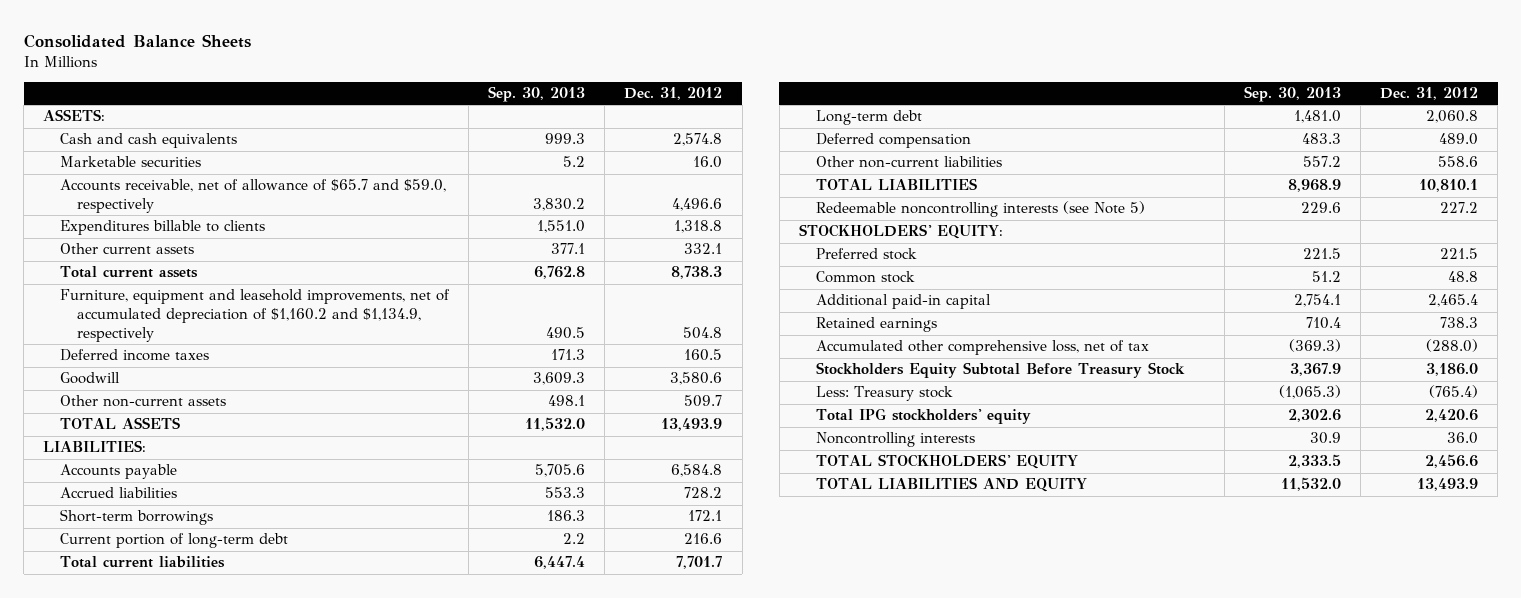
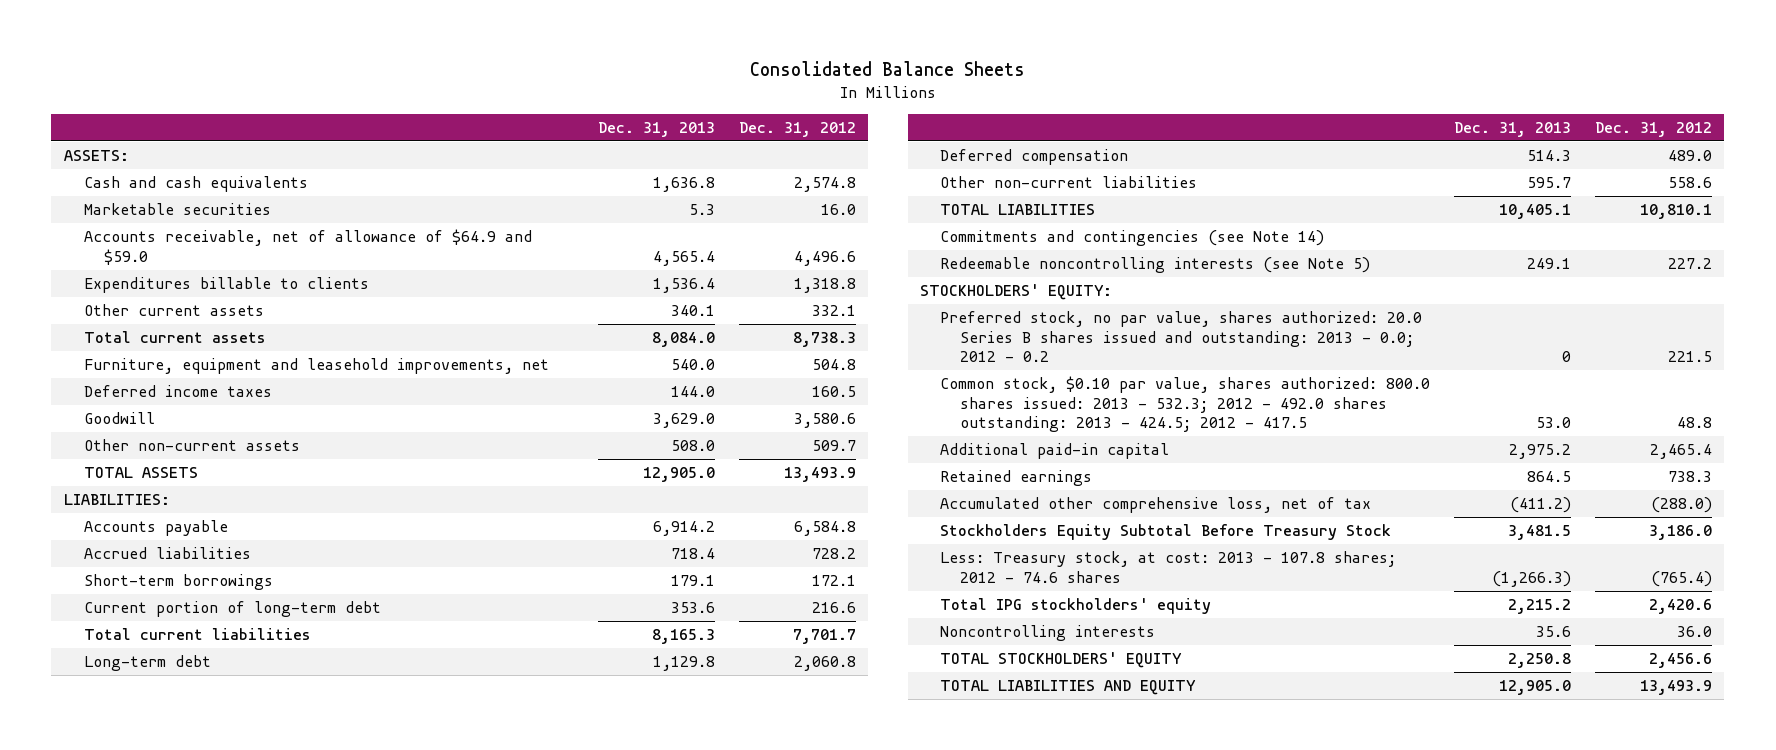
- | Sep. 30, 2013 | Dec. 31, 2012
+ | Dec. 31, 2013 | Dec. 31, 2012
- Accounts receivable, net of allowance of $65.7 and $59.0, respectively | 3,830.2 | 4,496.6
+ Accounts receivable, net of allowance of $64.9 and $59.0 | 4,565.4 | 4,496.6
- Furniture, equipment and leasehold improvements, net of accumulated depreciation of $1,160.2 and $1,134.9, respectively | 490.5 | 504.8
+ Furniture, equipment and leasehold improvements, net | 540.0 | 504.8
+ Commitments and contingencies (see Note 14)
- Preferred stock | 221.5 | 221.5
- Common stock | 51.2 | 48.8
+ Preferred stock, no par value, shares authorized: 20.0 Series B shares issued and outstanding: 2013 - 0.0; 2012 - 0.2 | 0 | 221.5
+ Common stock, $0.10 par value, shares authorized: 800.0 shares issued: 2013 - 532.3; 2012 - 492.0 shares outstanding: 2013 - 424.5; 2012 - 417.5 | 53.0 | 48.8
- Less: Treasury stock | (1,065.3) | (765.4)
+ Less: Treasury stock, at cost: 2013 - 107.8 shares; 2012 - 74.6 shares | (1,266.3) | (765.4)

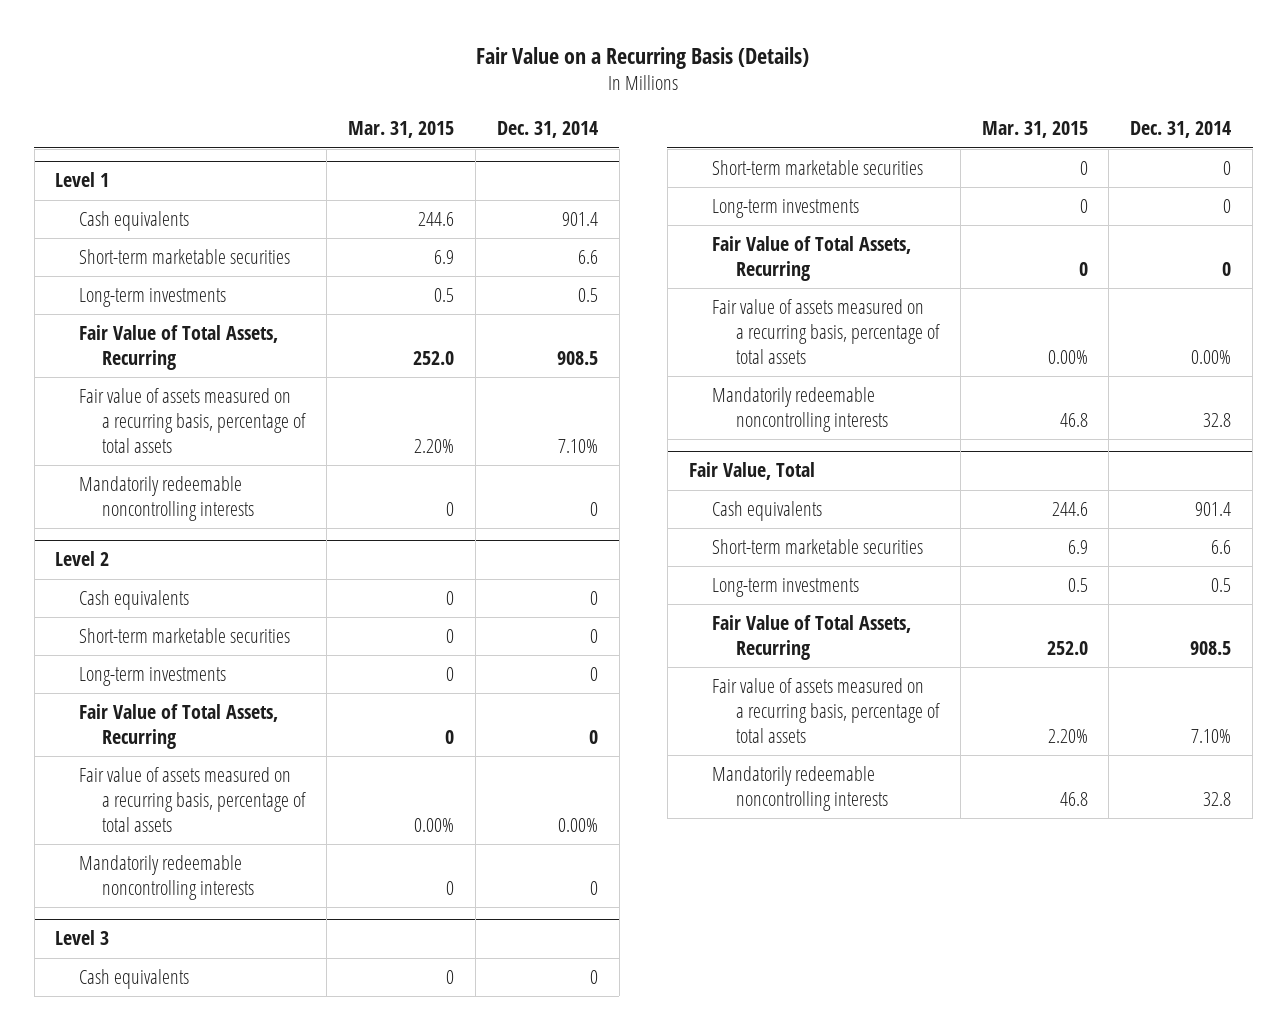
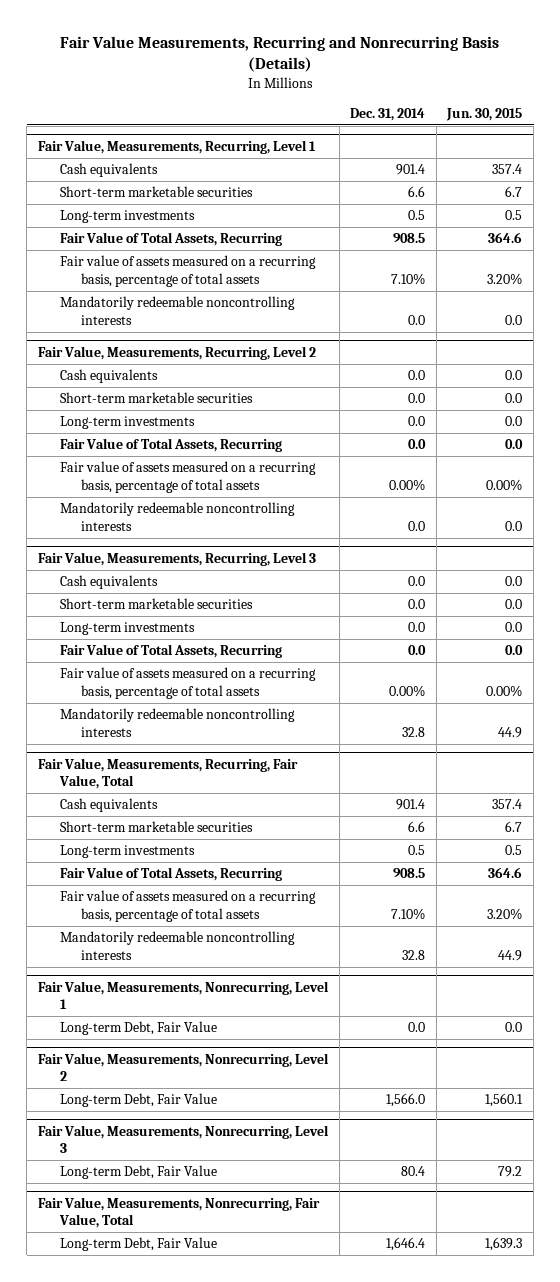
- Fair Value on a Recurring Basis (Details)
+ Fair Value Measurements, Recurring and Nonrecurring Basis (Details)
- | Mar. 31, 2015 | Dec. 31, 2014
+ | Dec. 31, 2014 | Jun. 30, 2015
- Level 1
+ Fair Value, Measurements, Recurring, Level 1
- Mandatorily redeemable noncontrolling interests | 0 | 0
- Level 2
- Cash equivalents | 0 | 0
- Short-term marketable securities | 0 | 0
- Long-term investments | 0 | 0
- Fair Value of Total Assets, Recurring | 0 | 0
+ Mandatorily redeemable noncontrolling interests | 0.0 | 0.0
+ Fair Value, Measurements, Recurring, Level 2
+ Cash equivalents | 0.0 | 0.0
+ Short-term marketable securities | 0.0 | 0.0
+ Long-term investments | 0.0 | 0.0
+ Fair Value of Total Assets, Recurring | 0.0 | 0.0
- Mandatorily redeemable noncontrolling interests | 0 | 0
- Level 3
- Cash equivalents | 0 | 0
- Short-term marketable securities | 0 | 0
- Long-term investments | 0 | 0
- Fair Value of Total Assets, Recurring | 0 | 0
+ Mandatorily redeemable noncontrolling interests | 0.0 | 0.0
+ Fair Value, Measurements, Recurring, Level 3
+ Cash equivalents | 0.0 | 0.0
+ Short-term marketable securities | 0.0 | 0.0
+ Long-term investments | 0.0 | 0.0
+ Fair Value of Total Assets, Recurring | 0.0 | 0.0
- Fair Value, Total
+ Fair Value, Measurements, Recurring, Fair Value, Total
+ Fair Value, Measurements, Nonrecurring, Level 1
+ Long-term Debt, Fair Value | 0.0 | 0.0
+ Fair Value, Measurements, Nonrecurring, Level 2
+ Long-term Debt, Fair Value | 1,566.0 | 1,560.1
+ Fair Value, Measurements, Nonrecurring, Level 3
+ Long-term Debt, Fair Value | 80.4 | 79.2
+ Fair Value, Measurements, Nonrecurring, Fair Value, Total
+ Long-term Debt, Fair Value | 1,646.4 | 1,639.3

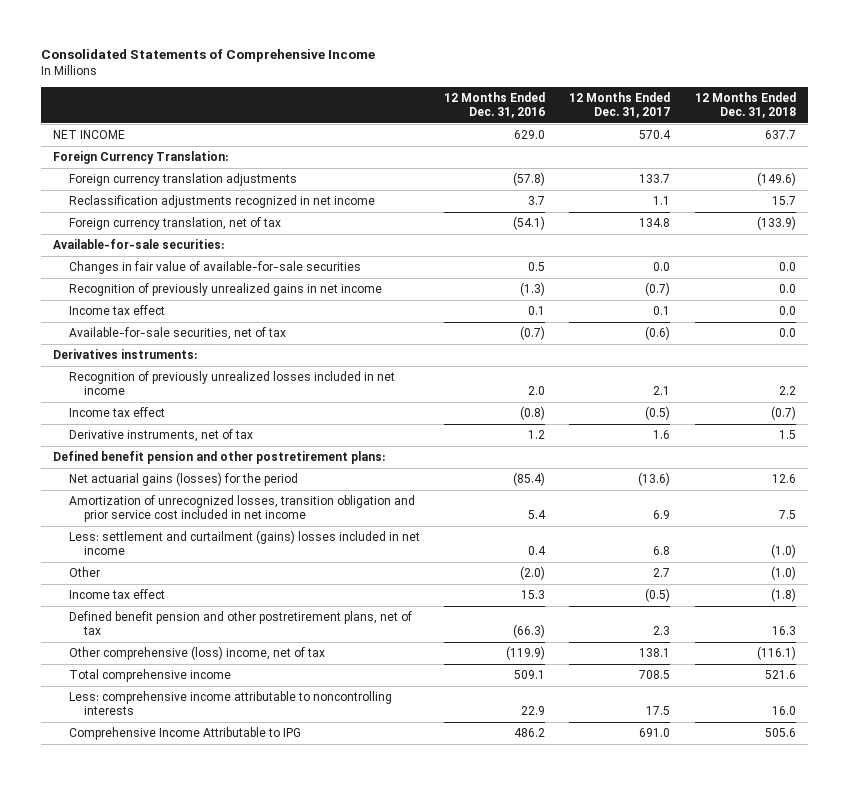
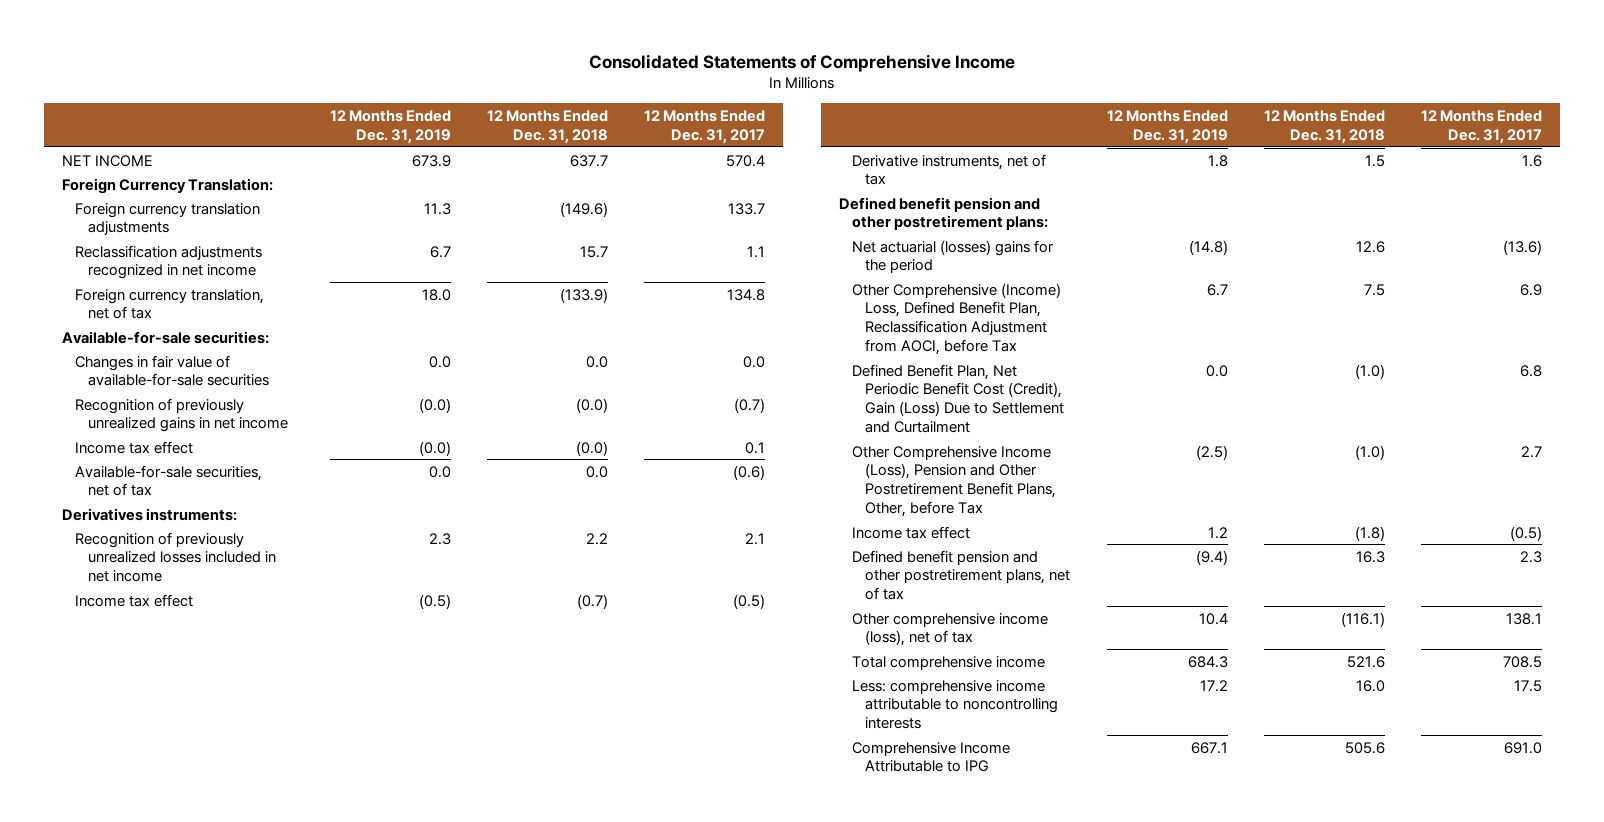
- | 12 Months Ended Dec. 31, 2016 | 12 Months Ended Dec. 31, 2017 | 12 Months Ended Dec. 31, 2018
+ | 12 Months Ended Dec. 31, 2019 | 12 Months Ended Dec. 31, 2018 | 12 Months Ended Dec. 31, 2017
- Recognition of previously unrealized gains in net income | (1.3) | (0.7) | 0.0
- Income tax effect | 0.1 | 0.1 | 0.0
+ Recognition of previously unrealized gains in net income | (0.0) | (0.0) | (0.7)
+ Income tax effect | (0.0) | (0.0) | 0.1
- Net actuarial gains (losses) for the period | (85.4) | (13.6) | 12.6
- Amortization of unrecognized losses, transition obligation and prior service cost included in net income | 5.4 | 6.9 | 7.5
- Less: settlement and curtailment (gains) losses included in net income | 0.4 | 6.8 | (1.0)
- Other | (2.0) | 2.7 | (1.0)
+ Net actuarial (losses) gains for the period | (14.8) | 12.6 | (13.6)
+ Other Comprehensive (Income) Loss, Defined Benefit Plan, Reclassification Adjustment from AOCI, before Tax | 6.7 | 7.5 | 6.9
+ Defined Benefit Plan, Net Periodic Benefit Cost (Credit), Gain (Loss) Due to Settlement and Curtailment | 0.0 | (1.0) | 6.8
+ Other Comprehensive Income (Loss), Pension and Other Postretirement Benefit Plans, Other, before Tax | (2.5) | (1.0) | 2.7
- Other comprehensive (loss) income, net of tax | (119.9) | 138.1 | (116.1)
+ Other comprehensive income (loss), net of tax | 10.4 | (116.1) | 138.1

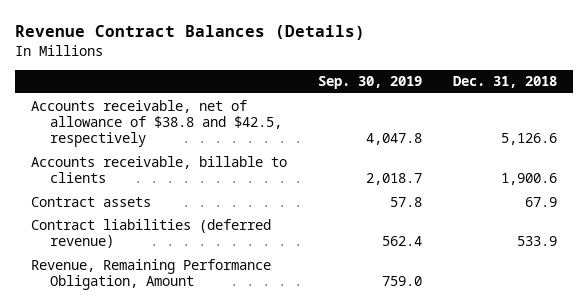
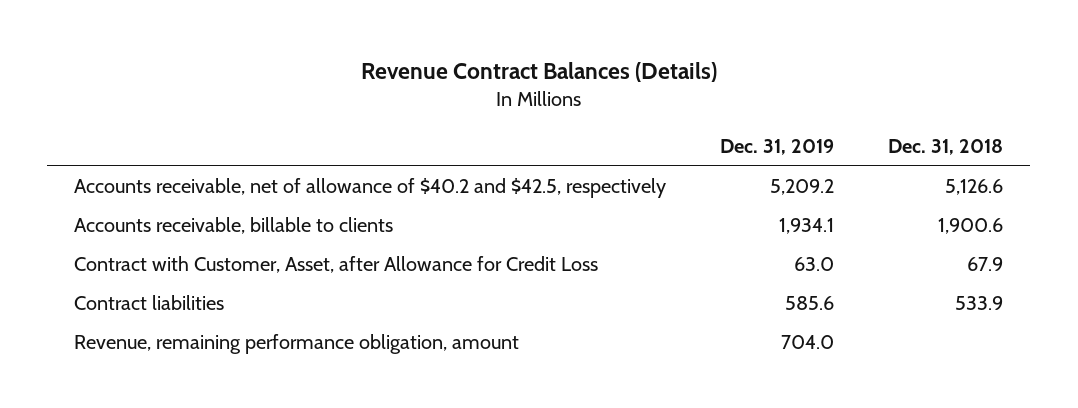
- | Sep. 30, 2019 | Dec. 31, 2018
+ | Dec. 31, 2019 | Dec. 31, 2018
- Accounts receivable, net of allowance of $38.8 and $42.5, respectively | 4,047.8 | 5,126.6
+ Accounts receivable, net of allowance of $40.2 and $42.5, respectively | 5,209.2 | 5,126.6
- Contract assets | 57.8 | 67.9
- Contract liabilities (deferred revenue) | 562.4 | 533.9
- Revenue, Remaining Performance Obligation, Amount | 759.0 |
+ Contract with Customer, Asset, after Allowance for Credit Loss | 63.0 | 67.9
+ Contract liabilities | 585.6 | 533.9
+ Revenue, remaining performance obligation, amount | 704.0 |

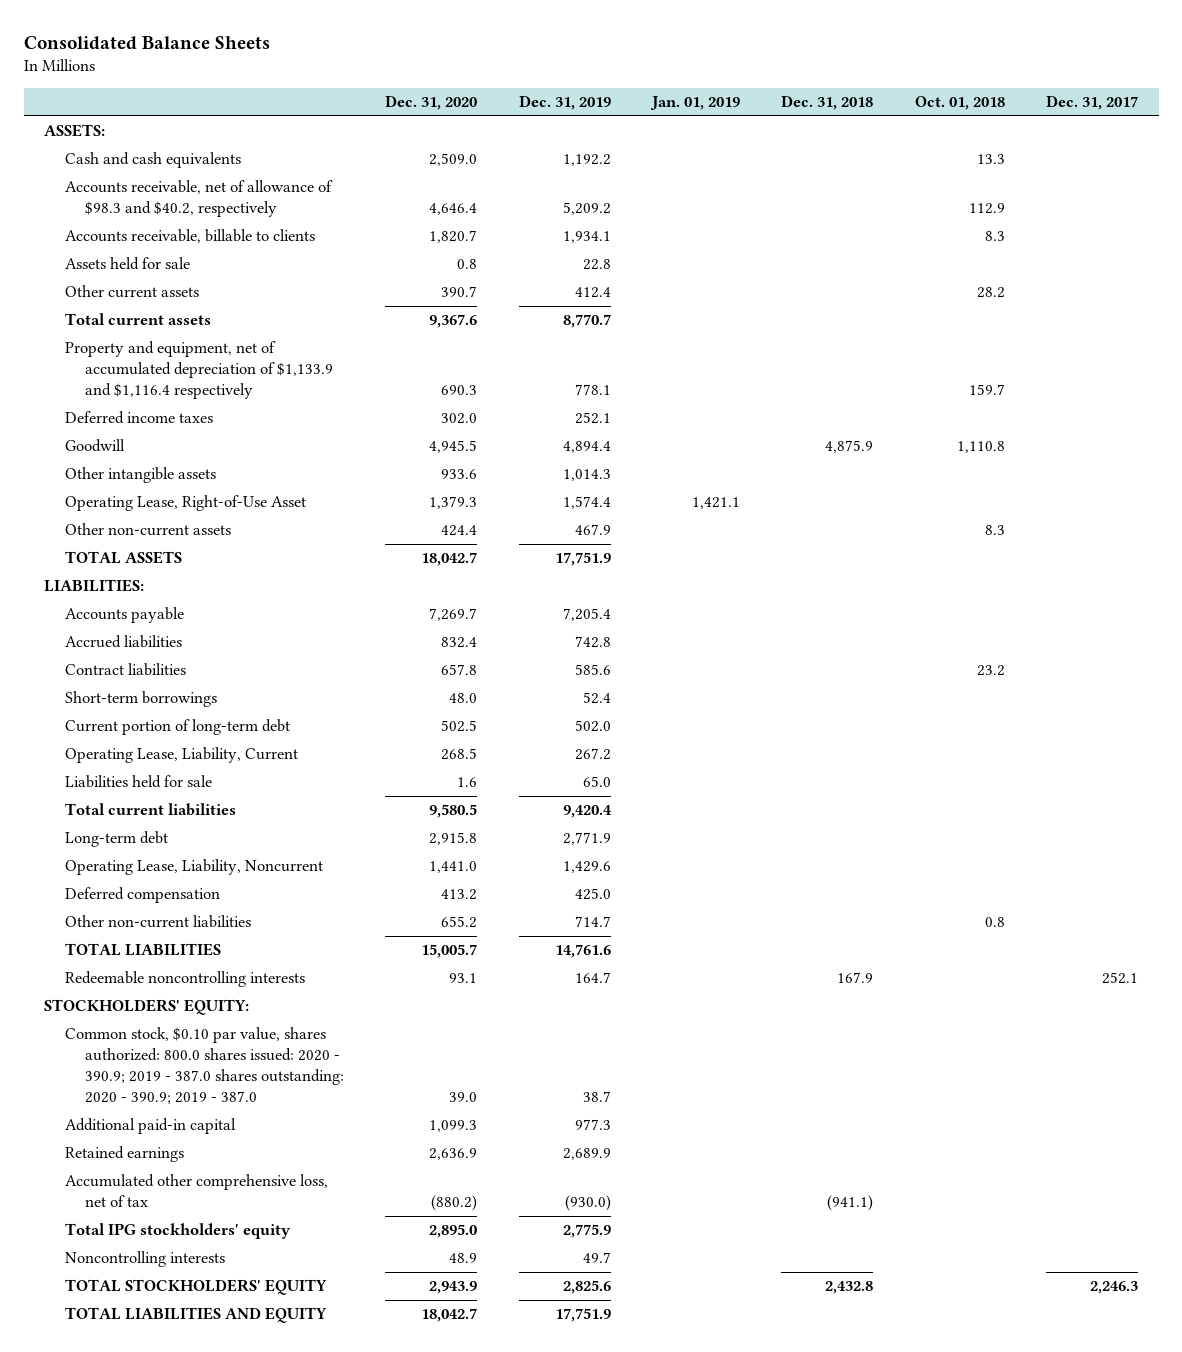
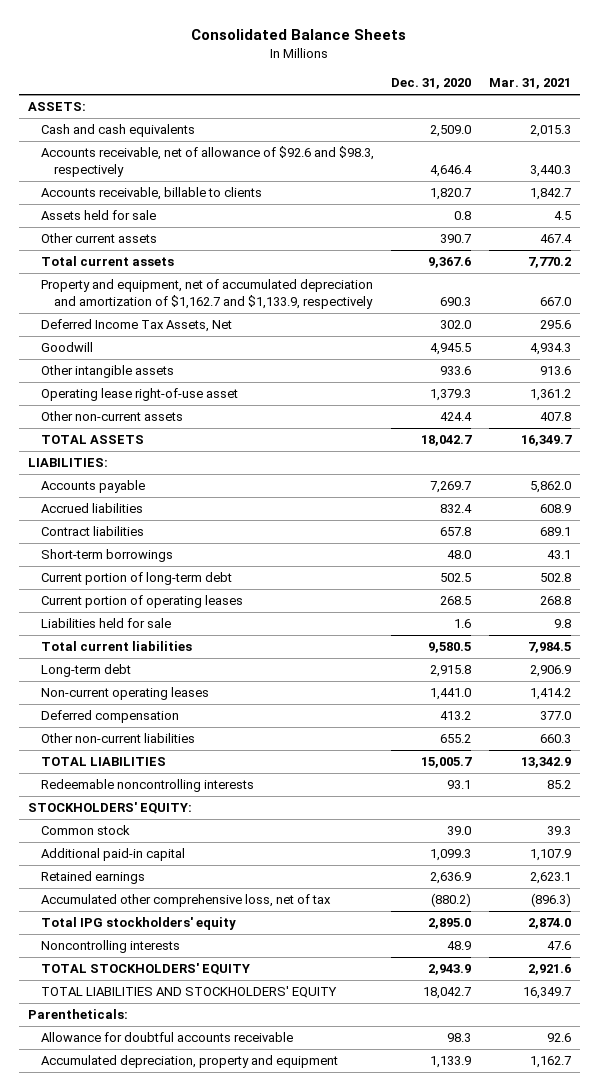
- | Dec. 31, 2020 | Dec. 31, 2019 | Jan. 01, 2019 | Dec. 31, 2018 | Oct. 01, 2018 | Dec. 31, 2017
+ | Dec. 31, 2020 | Mar. 31, 2021
- Accounts receivable, net of allowance of $98.3 and $40.2, respectively | 4,646.4 | 5,209.2 | | | 112.9 |
+ Accounts receivable, net of allowance of $92.6 and $98.3, respectively | 4,646.4 | 3,440.3
- Property and equipment, net of accumulated depreciation of $1,133.9 and $1,116.4 respectively | 690.3 | 778.1 | | | 159.7 |
- Deferred income taxes | 302.0 | 252.1 | | | |
+ Property and equipment, net of accumulated depreciation and amortization of $1,162.7 and $1,133.9, respectively | 690.3 | 667.0
+ Deferred Income Tax Assets, Net | 302.0 | 295.6
- Operating Lease, Right-of-Use Asset | 1,379.3 | 1,574.4 | 1,421.1 | | |
+ Operating lease right-of-use asset | 1,379.3 | 1,361.2
- Operating Lease, Liability, Current | 268.5 | 267.2 | | | |
+ Current portion of operating leases | 268.5 | 268.8
- Operating Lease, Liability, Noncurrent | 1,441.0 | 1,429.6 | | | |
+ Non-current operating leases | 1,441.0 | 1,414.2
- Common stock, $0.10 par value, shares authorized: 800.0 shares issued: 2020 - 390.9; 2019 - 387.0 shares outstanding: 2020 - 390.9; 2019 - 387.0 | 39.0 | 38.7 | | | |
+ Common stock | 39.0 | 39.3
- TOTAL LIABILITIES AND EQUITY | 18,042.7 | 17,751.9 | | | |
+ TOTAL LIABILITIES AND STOCKHOLDERS' EQUITY | 18,042.7 | 16,349.7
+ Parentheticals:
+ Allowance for doubtful accounts receivable | 98.3 | 92.6
+ Accumulated depreciation, property and equipment | 1,133.9 | 1,162.7

